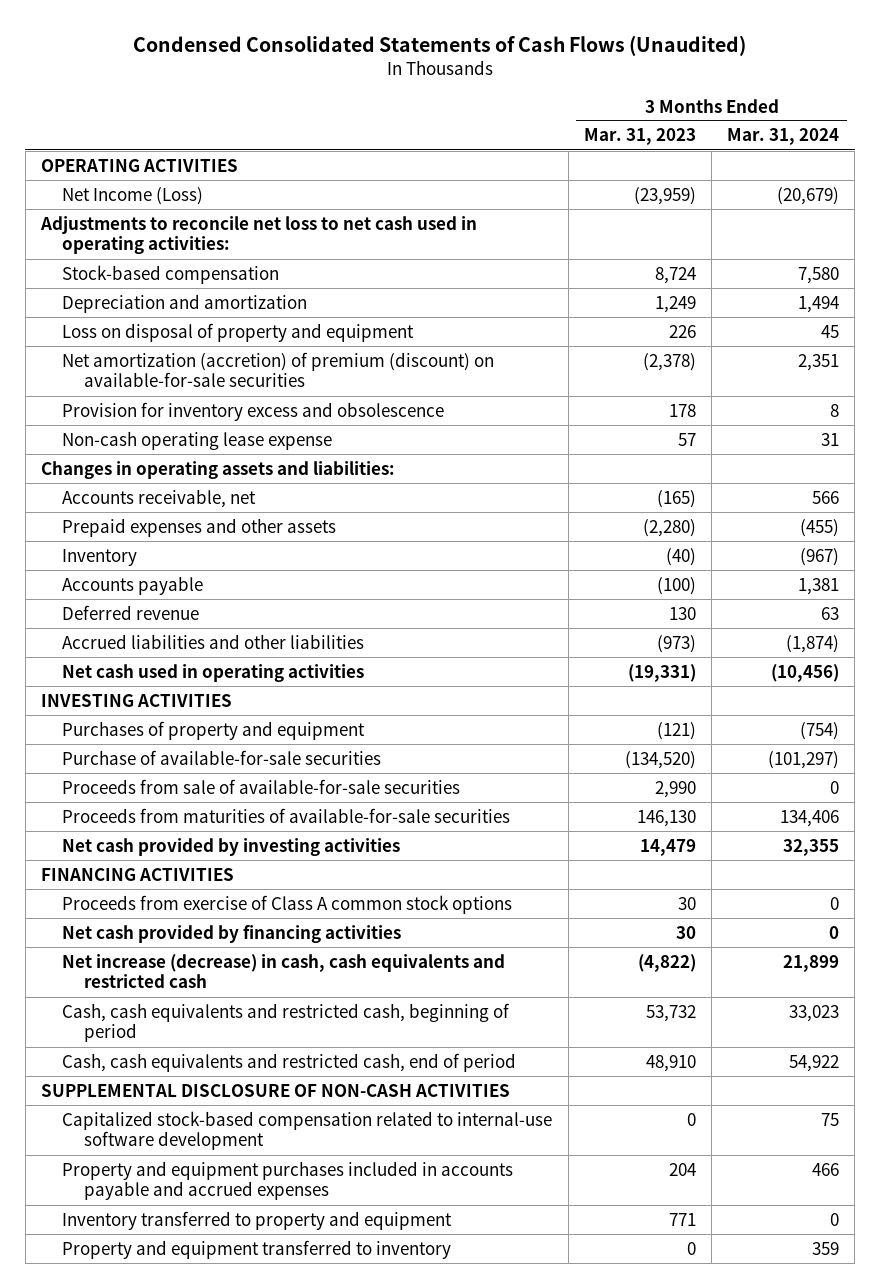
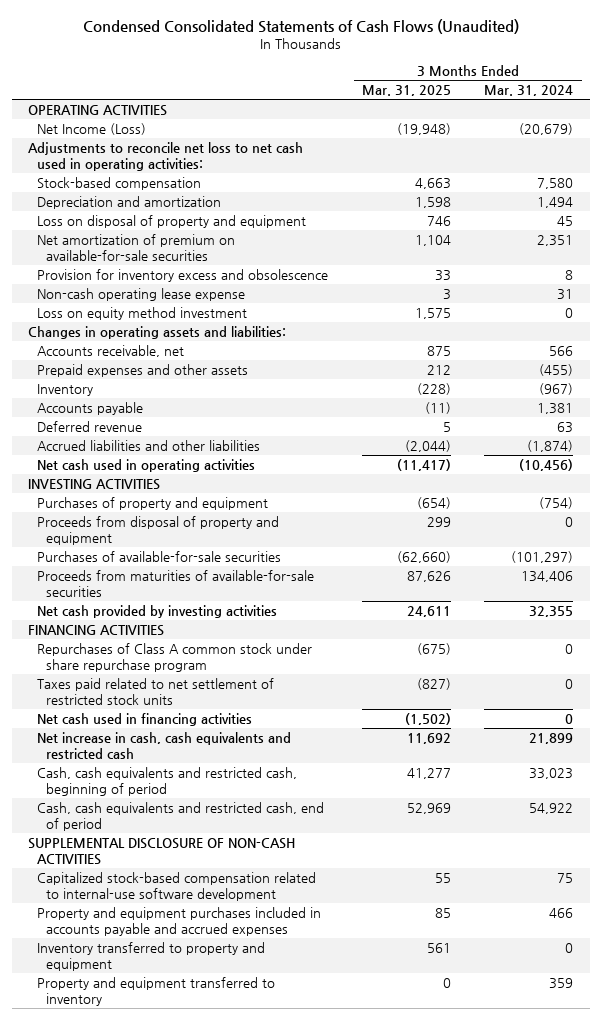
- | 3 Months Ended Mar. 31, 2023 | 3 Months Ended Mar. 31, 2024
+ | 3 Months Ended Mar. 31, 2025 | 3 Months Ended Mar. 31, 2024
- Net amortization (accretion) of premium (discount) on available-for-sale securities | (2,378) | 2,351
+ Net amortization of premium on available-for-sale securities | 1,104 | 2,351
+ Loss on equity method investment | 1,575 | 0
- Purchase of available-for-sale securities | (134,520) | (101,297)
- Proceeds from sale of available-for-sale securities | 2,990 | 0
+ Proceeds from disposal of property and equipment | 299 | 0
+ Purchases of available-for-sale securities | (62,660) | (101,297)
- Proceeds from exercise of Class A common stock options | 30 | 0
- Net cash provided by financing activities | 30 | 0
- Net increase (decrease) in cash, cash equivalents and restricted cash | (4,822) | 21,899
+ Repurchases of Class A common stock under share repurchase program | (675) | 0
+ Taxes paid related to net settlement of restricted stock units | (827) | 0
+ Net cash used in financing activities | (1,502) | 0
+ Net increase in cash, cash equivalents and restricted cash | 11,692 | 21,899

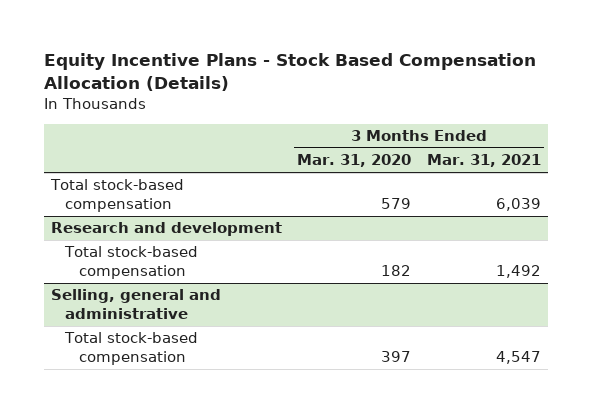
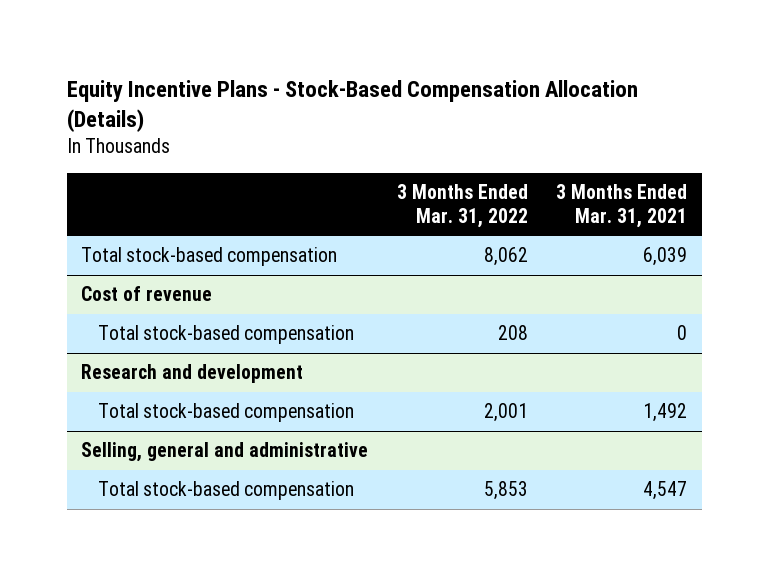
- Equity Incentive Plans - Stock Based Compensation Allocation (Details)
+ Equity Incentive Plans - Stock-Based Compensation Allocation (Details)
- | 3 Months Ended Mar. 31, 2020 | 3 Months Ended Mar. 31, 2021
+ | 3 Months Ended Mar. 31, 2022 | 3 Months Ended Mar. 31, 2021
+ Cost of revenue
+ Total stock-based compensation | 208 | 0

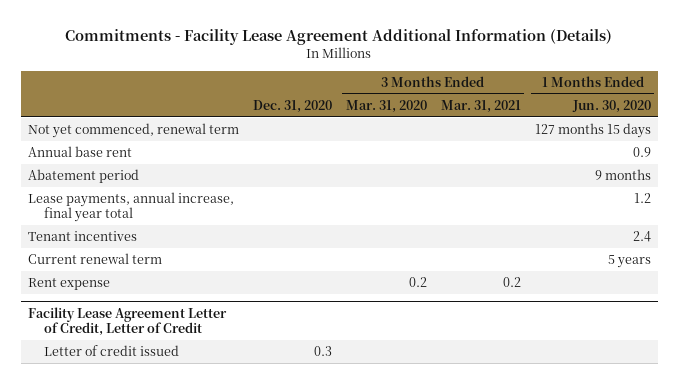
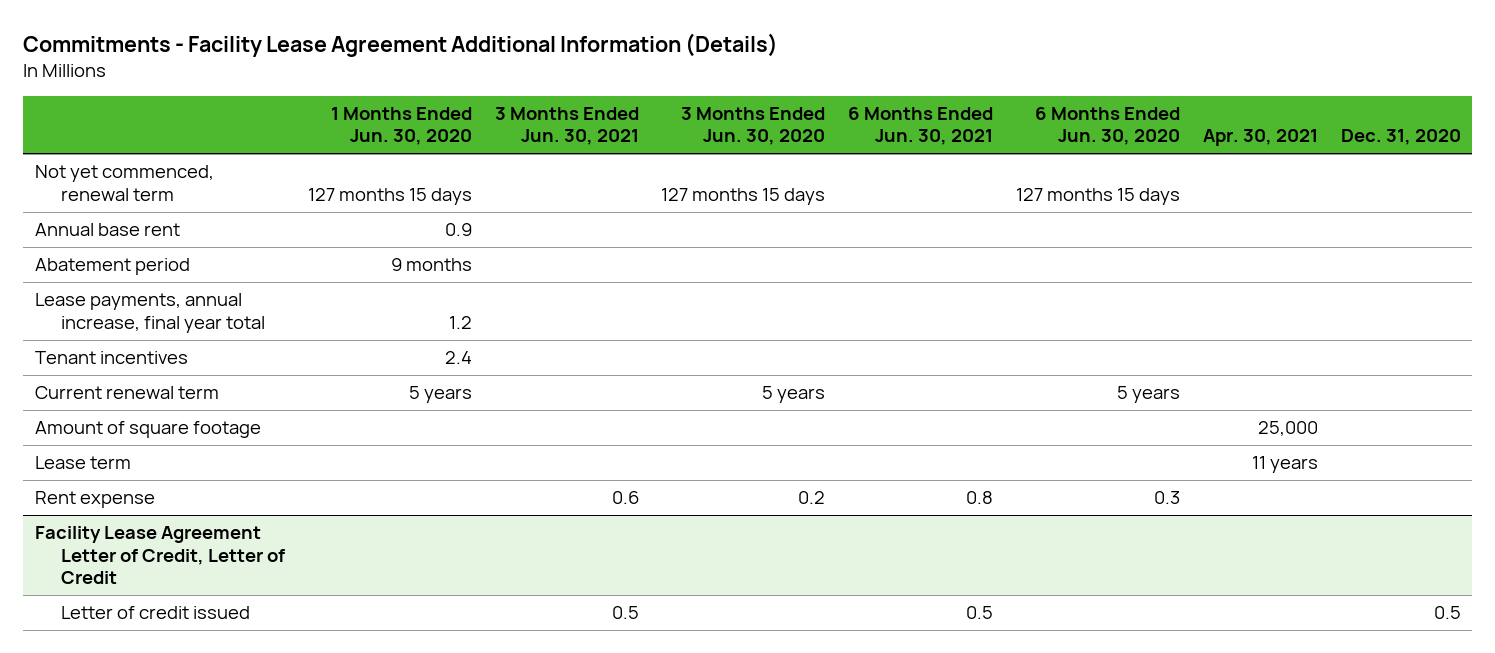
- | Dec. 31, 2020 | 3 Months Ended Mar. 31, 2020 | 3 Months Ended Mar. 31, 2021 | 1 Months Ended Jun. 30, 2020
+ | 1 Months Ended Jun. 30, 2020 | 3 Months Ended Jun. 30, 2021 | 3 Months Ended Jun. 30, 2020 | 6 Months Ended Jun. 30, 2021 | 6 Months Ended Jun. 30, 2020 | Apr. 30, 2021 | Dec. 31, 2020
+ Amount of square footage | | | | | | 25,000 |
+ Lease term | | | | | | 11 years |
@ Facility Lease Agreement Letter of Credit, Letter of Credit
- Letter of credit issued | 0.3 | | |
+ Letter of credit issued | | 0.5 | | 0.5 | | | 0.5

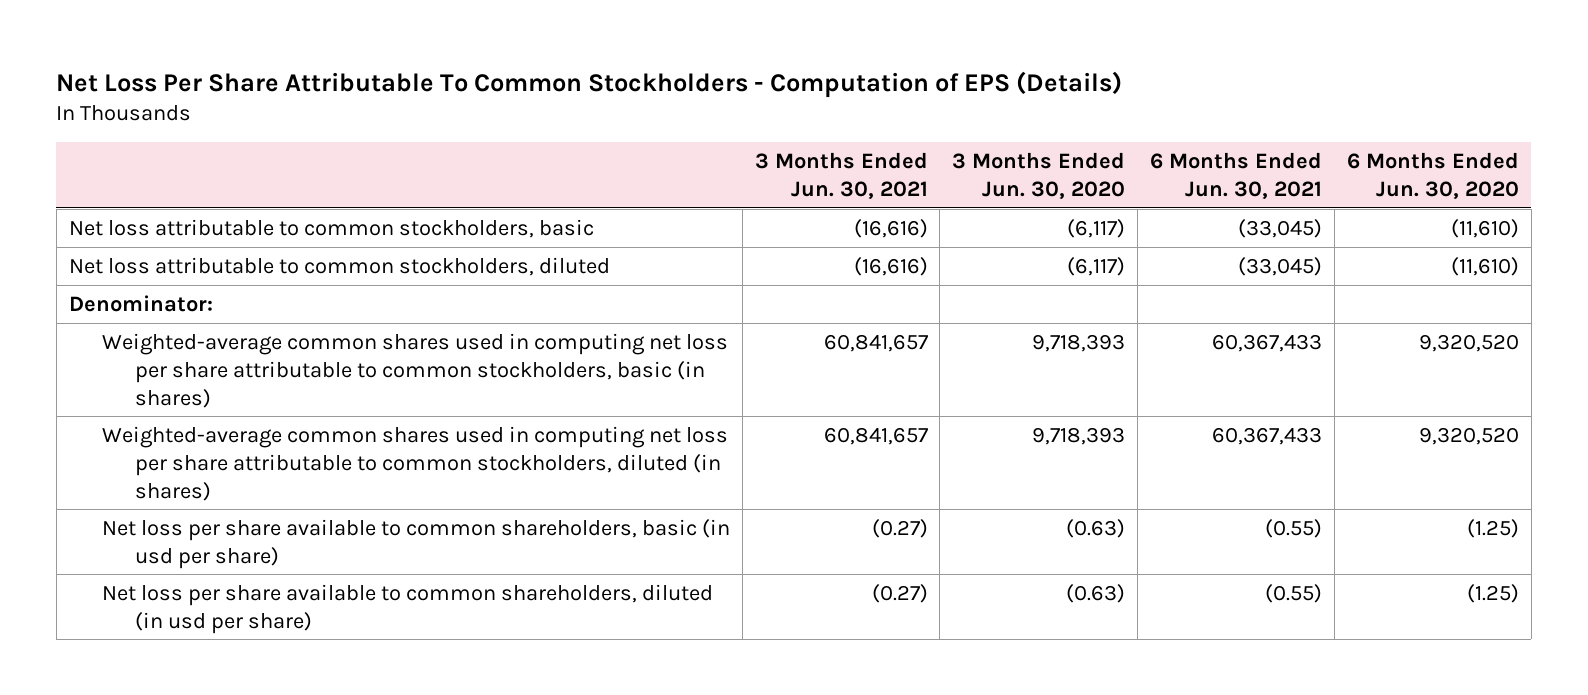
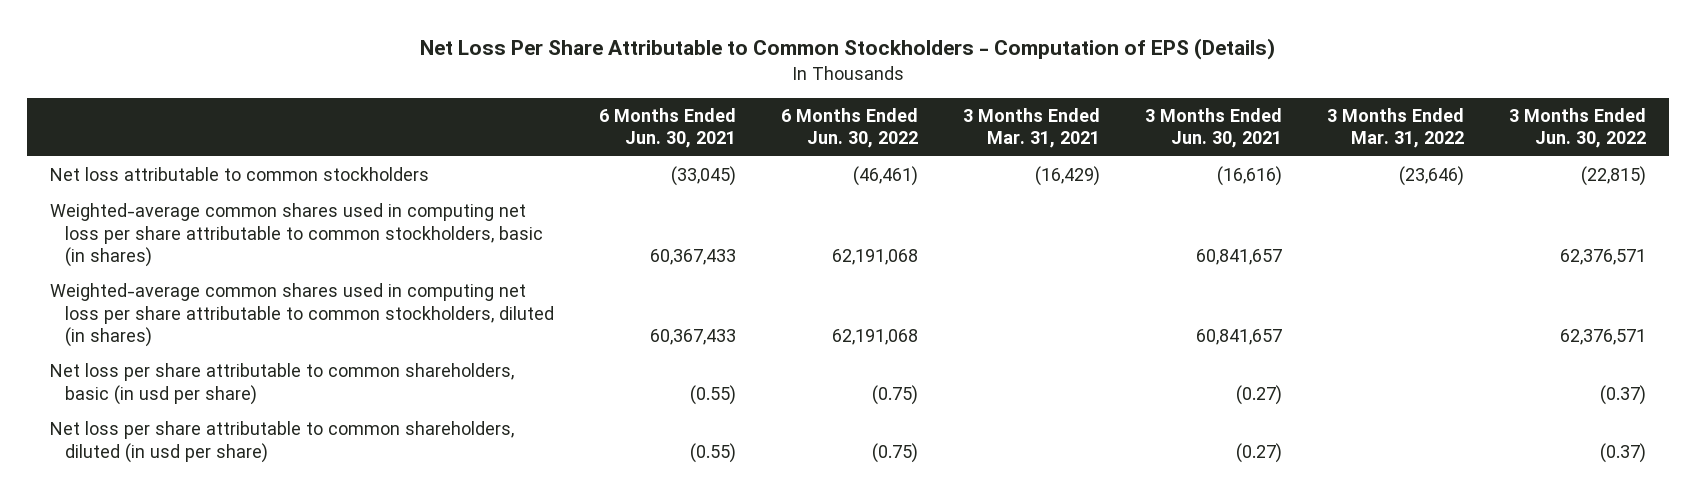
- Net Loss Per Share Attributable To Common Stockholders - Computation of EPS (Details)
+ Net Loss Per Share Attributable to Common Stockholders - Computation of EPS (Details)
- | 3 Months Ended Jun. 30, 2021 | 3 Months Ended Jun. 30, 2020 | 6 Months Ended Jun. 30, 2021 | 6 Months Ended Jun. 30, 2020
+ | 6 Months Ended Jun. 30, 2021 | 6 Months Ended Jun. 30, 2022 | 3 Months Ended Mar. 31, 2021 | 3 Months Ended Jun. 30, 2021 | 3 Months Ended Mar. 31, 2022 | 3 Months Ended Jun. 30, 2022
- Net loss attributable to common stockholders, basic | (16,616) | (6,117) | (33,045) | (11,610)
- Net loss attributable to common stockholders, diluted | (16,616) | (6,117) | (33,045) | (11,610)
- Denominator:
+ Net loss attributable to common stockholders | (33,045) | (46,461) | (16,429) | (16,616) | (23,646) | (22,815)
- Net loss per share available to common shareholders, basic (in usd per share) | (0.27) | (0.63) | (0.55) | (1.25)
- Net loss per share available to common shareholders, diluted (in usd per share) | (0.27) | (0.63) | (0.55) | (1.25)
+ Net loss per share attributable to common shareholders, basic (in usd per share) | (0.55) | (0.75) | | (0.27) | | (0.37)
+ Net loss per share attributable to common shareholders, diluted (in usd per share) | (0.55) | (0.75) | | (0.27) | | (0.37)

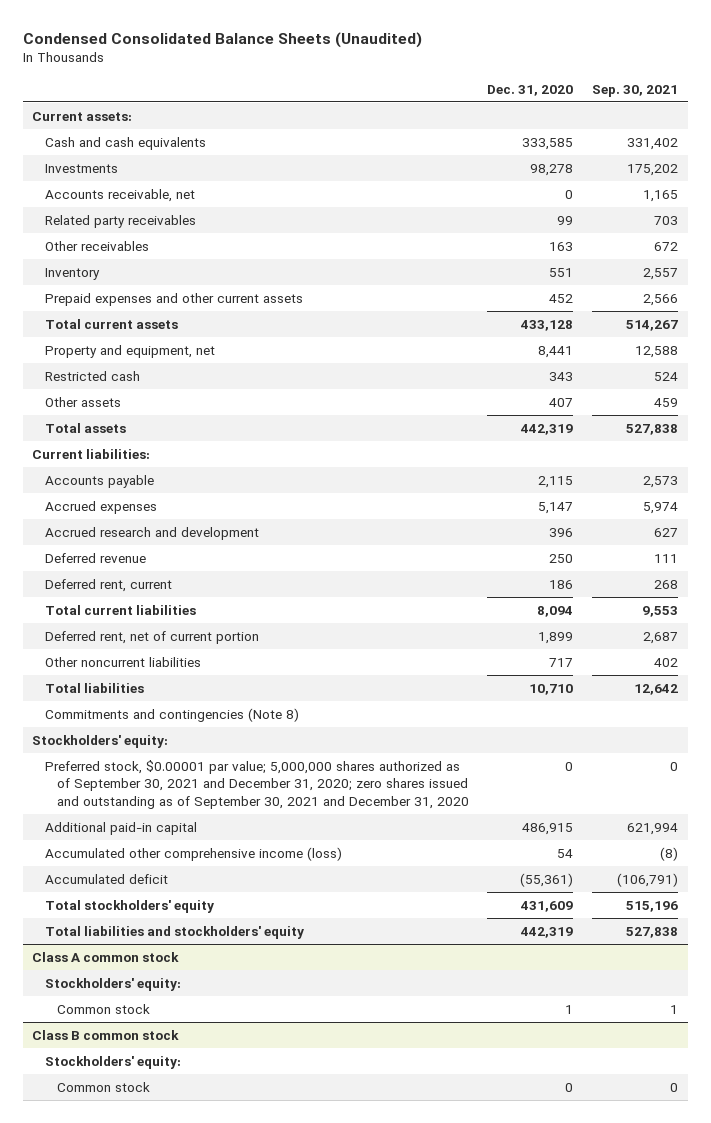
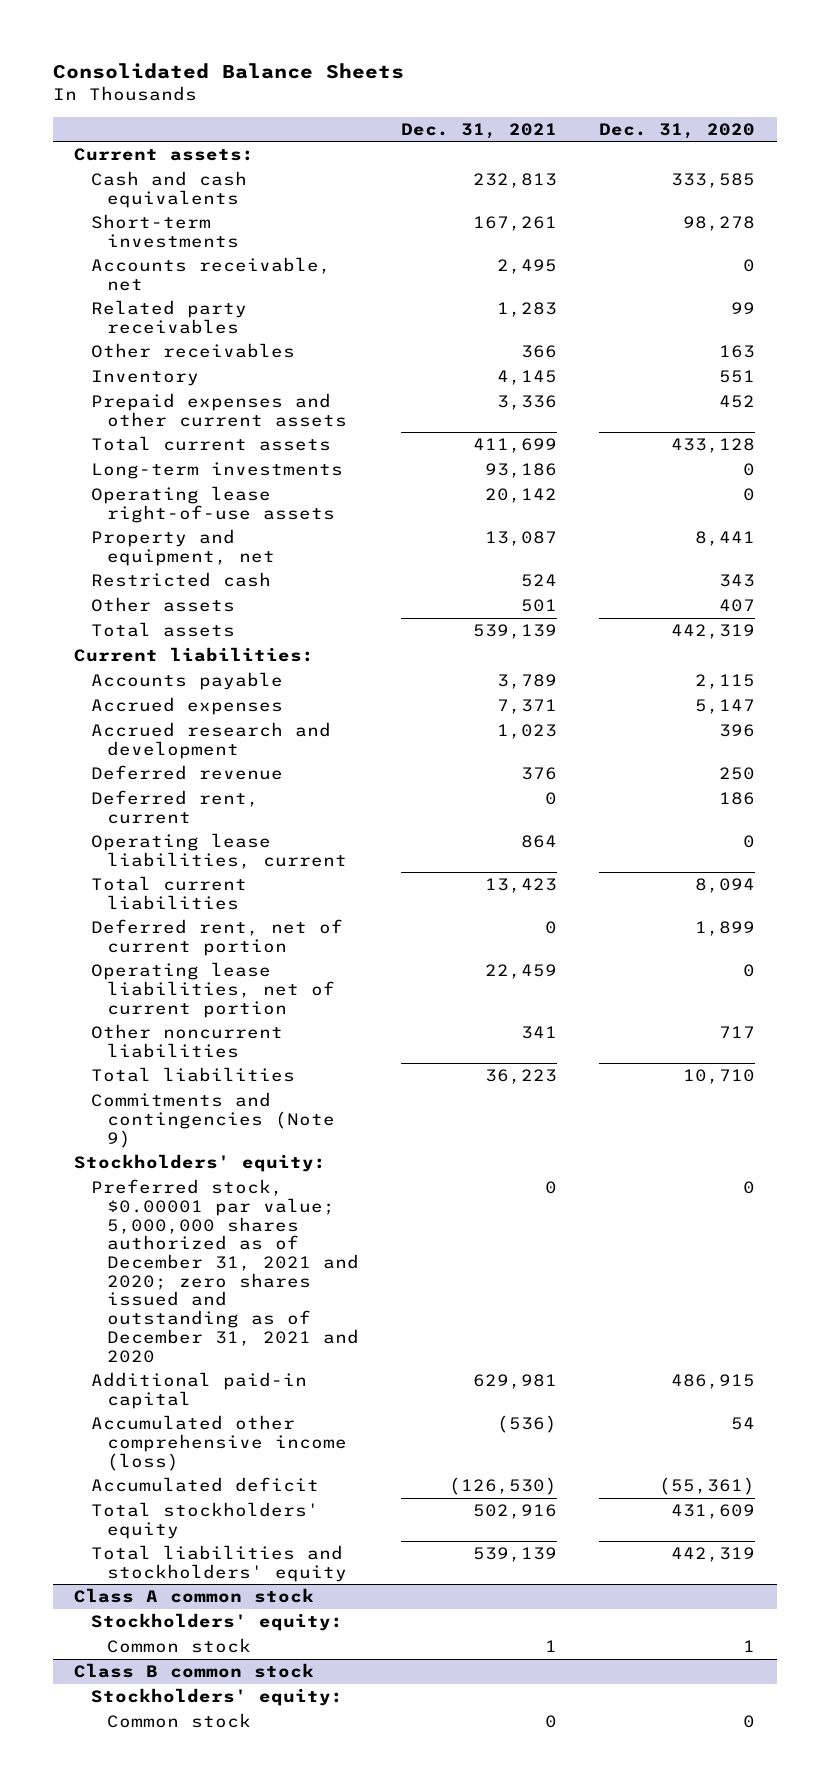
- Condensed Consolidated Balance Sheets (Unaudited)
+ Consolidated Balance Sheets
- | Dec. 31, 2020 | Sep. 30, 2021
+ | Dec. 31, 2021 | Dec. 31, 2020
- Investments | 98,278 | 175,202
+ Short-term investments | 167,261 | 98,278
+ Long-term investments | 93,186 | 0
+ Operating lease right-of-use assets | 20,142 | 0
+ Operating lease liabilities, current | 864 | 0
+ Operating lease liabilities, net of current portion | 22,459 | 0
- Commitments and contingencies (Note 8)
+ Commitments and contingencies (Note 9)
- Preferred stock, $0.00001 par value; 5,000,000 shares authorized as of September 30, 2021 and December 31, 2020; zero shares issued and outstanding as of September 30, 2021 and December 31, 2020 | 0 | 0
+ Preferred stock, $0.00001 par value; 5,000,000 shares authorized as of December 31, 2021 and 2020; zero shares issued and outstanding as of December 31, 2021 and 2020 | 0 | 0

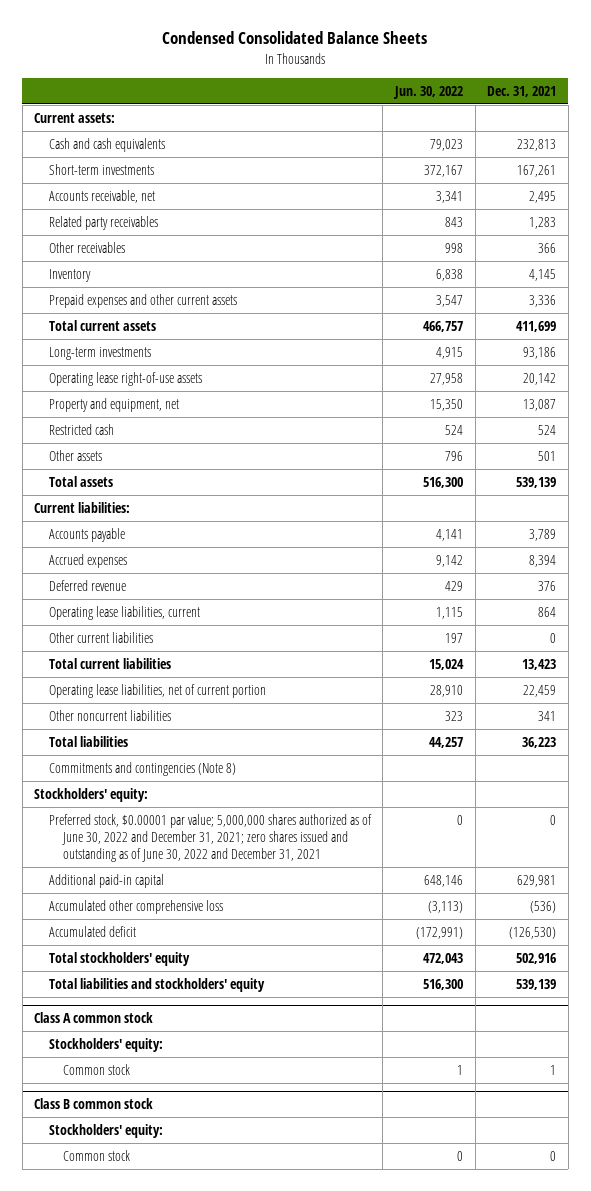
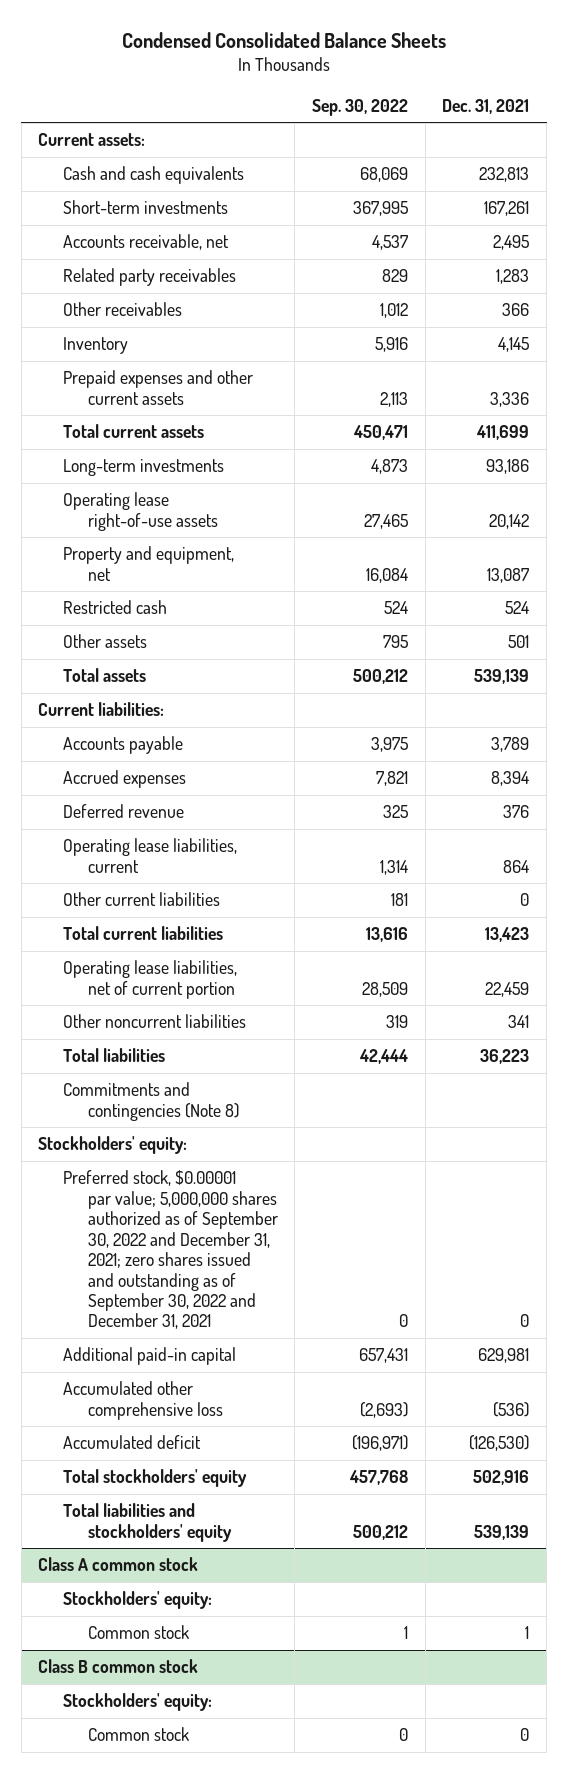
- | Jun. 30, 2022 | Dec. 31, 2021
+ | Sep. 30, 2022 | Dec. 31, 2021
- Preferred stock, $0.00001 par value; 5,000,000 shares authorized as of June 30, 2022 and December 31, 2021; zero shares issued and outstanding as of June 30, 2022 and December 31, 2021 | 0 | 0
+ Preferred stock, $0.00001 par value; 5,000,000 shares authorized as of September 30, 2022 and December 31, 2021; zero shares issued and outstanding as of September 30, 2022 and December 31, 2021 | 0 | 0

